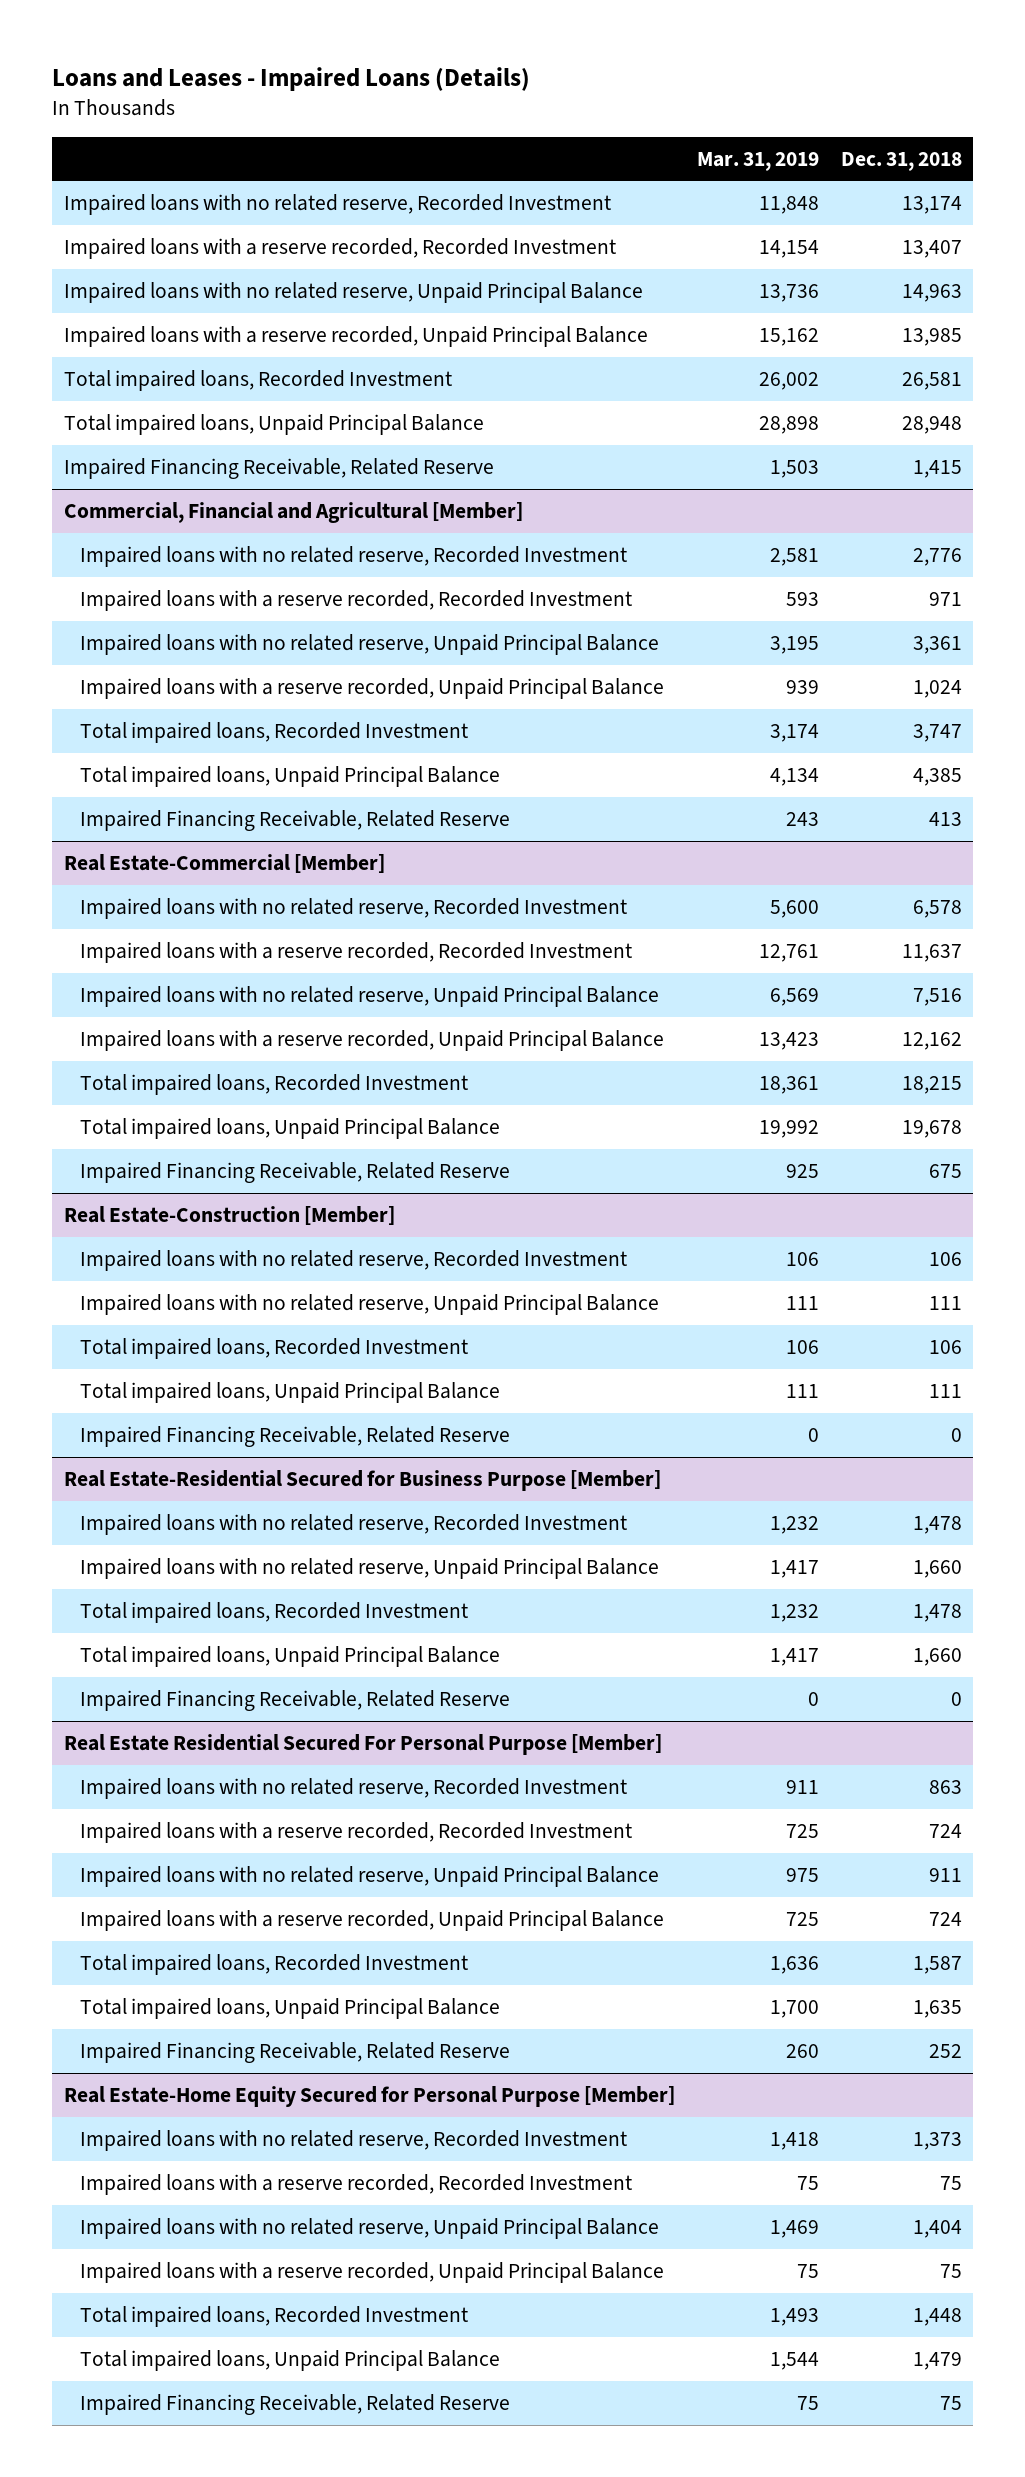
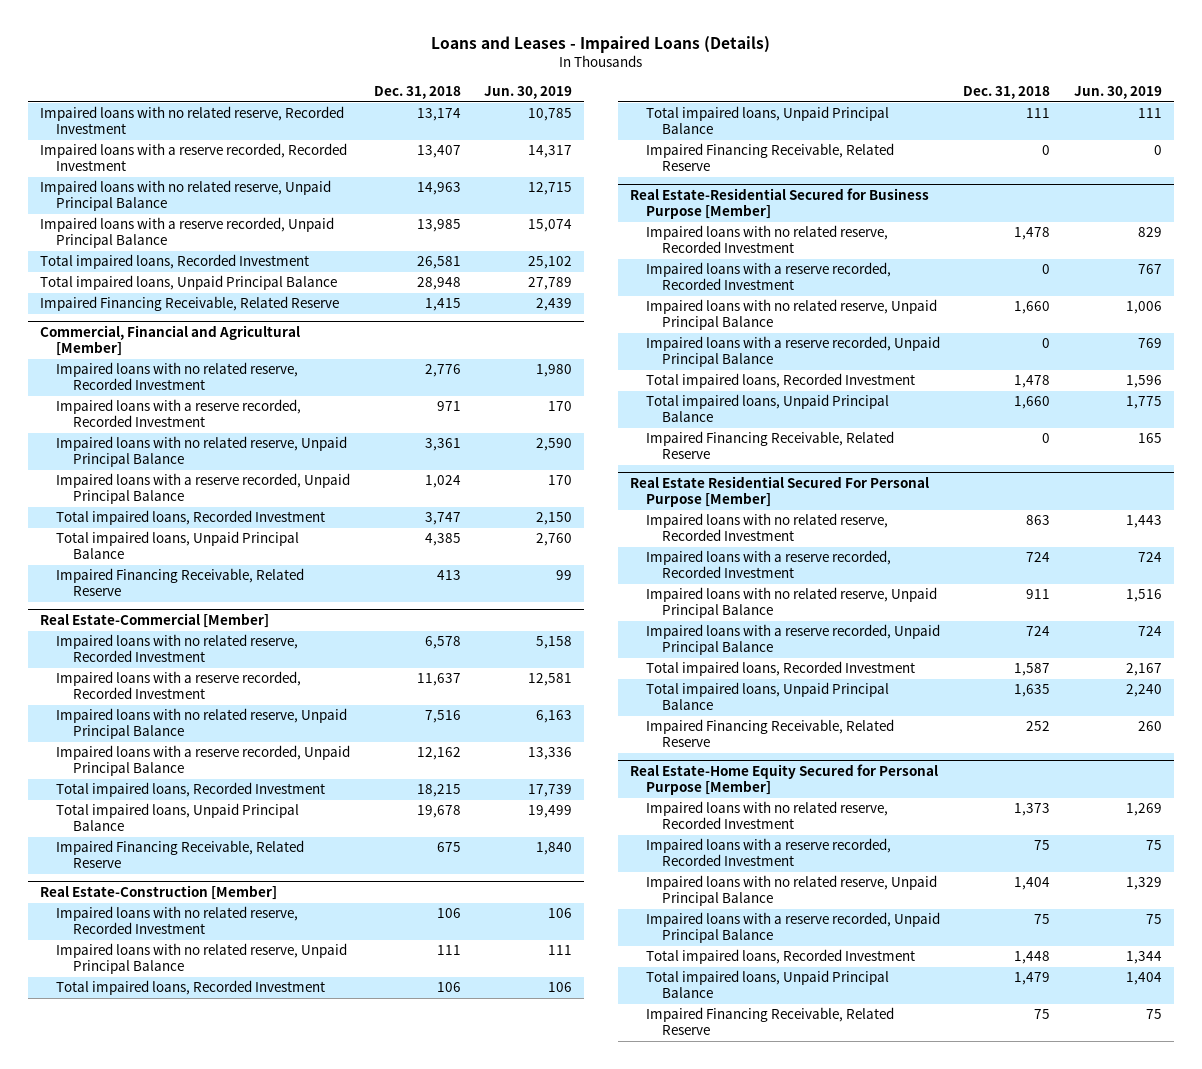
- | Mar. 31, 2019 | Dec. 31, 2018
+ | Dec. 31, 2018 | Jun. 30, 2019
@ Real Estate-Residential Secured for Business Purpose [Member]
+ Impaired loans with a reserve recorded, Recorded Investment | 0 | 767
+ Impaired loans with a reserve recorded, Unpaid Principal Balance | 0 | 769

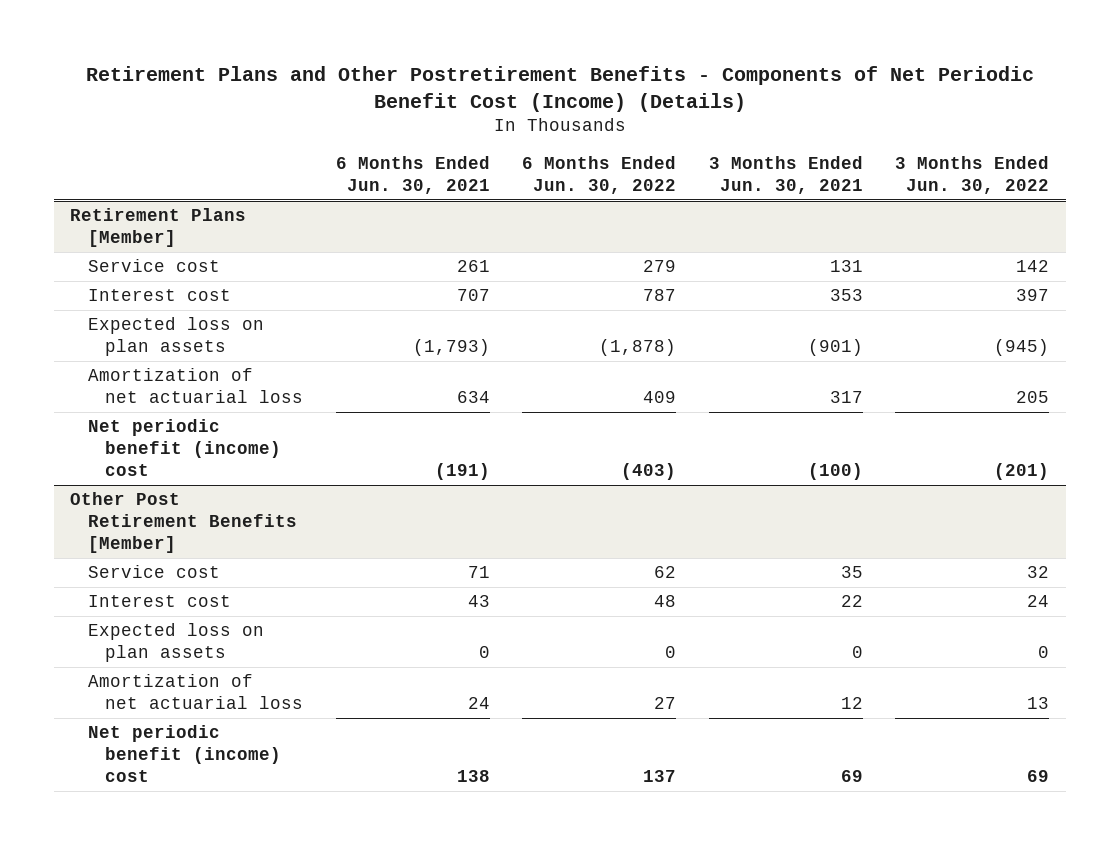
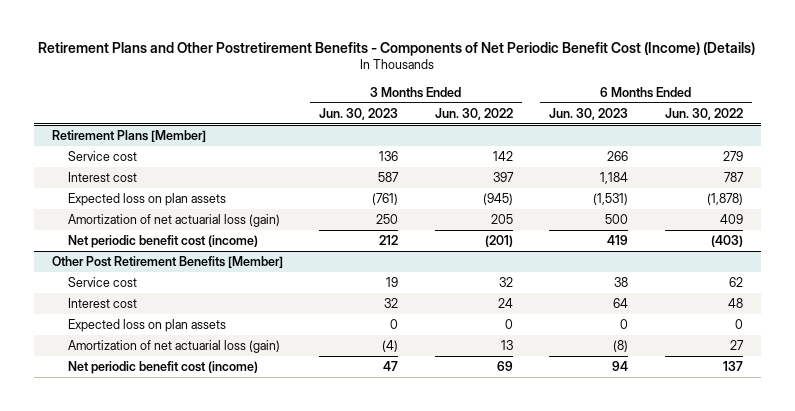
- | 6 Months Ended Jun. 30, 2021 | 6 Months Ended Jun. 30, 2022 | 3 Months Ended Jun. 30, 2021 | 3 Months Ended Jun. 30, 2022
+ | 3 Months Ended Jun. 30, 2023 | 3 Months Ended Jun. 30, 2022 | 6 Months Ended Jun. 30, 2023 | 6 Months Ended Jun. 30, 2022
@ Retirement Plans [Member]
- Amortization of net actuarial loss | 634 | 409 | 317 | 205
- Net periodic benefit (income) cost | (191) | (403) | (100) | (201)
+ Amortization of net actuarial loss (gain) | 250 | 205 | 500 | 409
+ Net periodic benefit cost (income) | 212 | (201) | 419 | (403)
@ Other Post Retirement Benefits [Member]
- Amortization of net actuarial loss | 24 | 27 | 12 | 13
- Net periodic benefit (income) cost | 138 | 137 | 69 | 69
+ Amortization of net actuarial loss (gain) | (4) | 13 | (8) | 27
+ Net periodic benefit cost (income) | 47 | 69 | 94 | 137

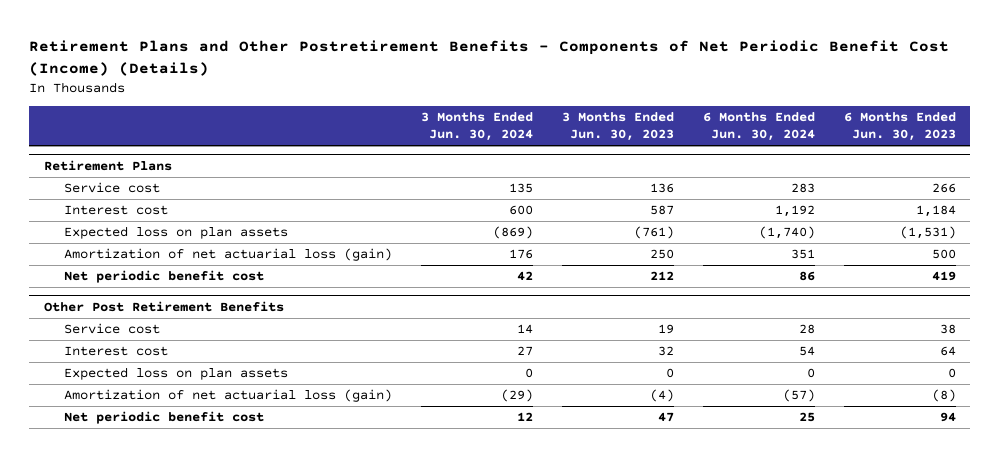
- | 3 Months Ended Jun. 30, 2023 | 3 Months Ended Jun. 30, 2022 | 6 Months Ended Jun. 30, 2023 | 6 Months Ended Jun. 30, 2022
+ | 3 Months Ended Jun. 30, 2024 | 3 Months Ended Jun. 30, 2023 | 6 Months Ended Jun. 30, 2024 | 6 Months Ended Jun. 30, 2023
- Retirement Plans [Member]
+ Retirement Plans
- Net periodic benefit cost (income) | 212 | (201) | 419 | (403)
- Other Post Retirement Benefits [Member]
+ Net periodic benefit cost | 42 | 212 | 86 | 419
+ Other Post Retirement Benefits
- Net periodic benefit cost (income) | 47 | 69 | 94 | 137
+ Net periodic benefit cost | 12 | 47 | 25 | 94

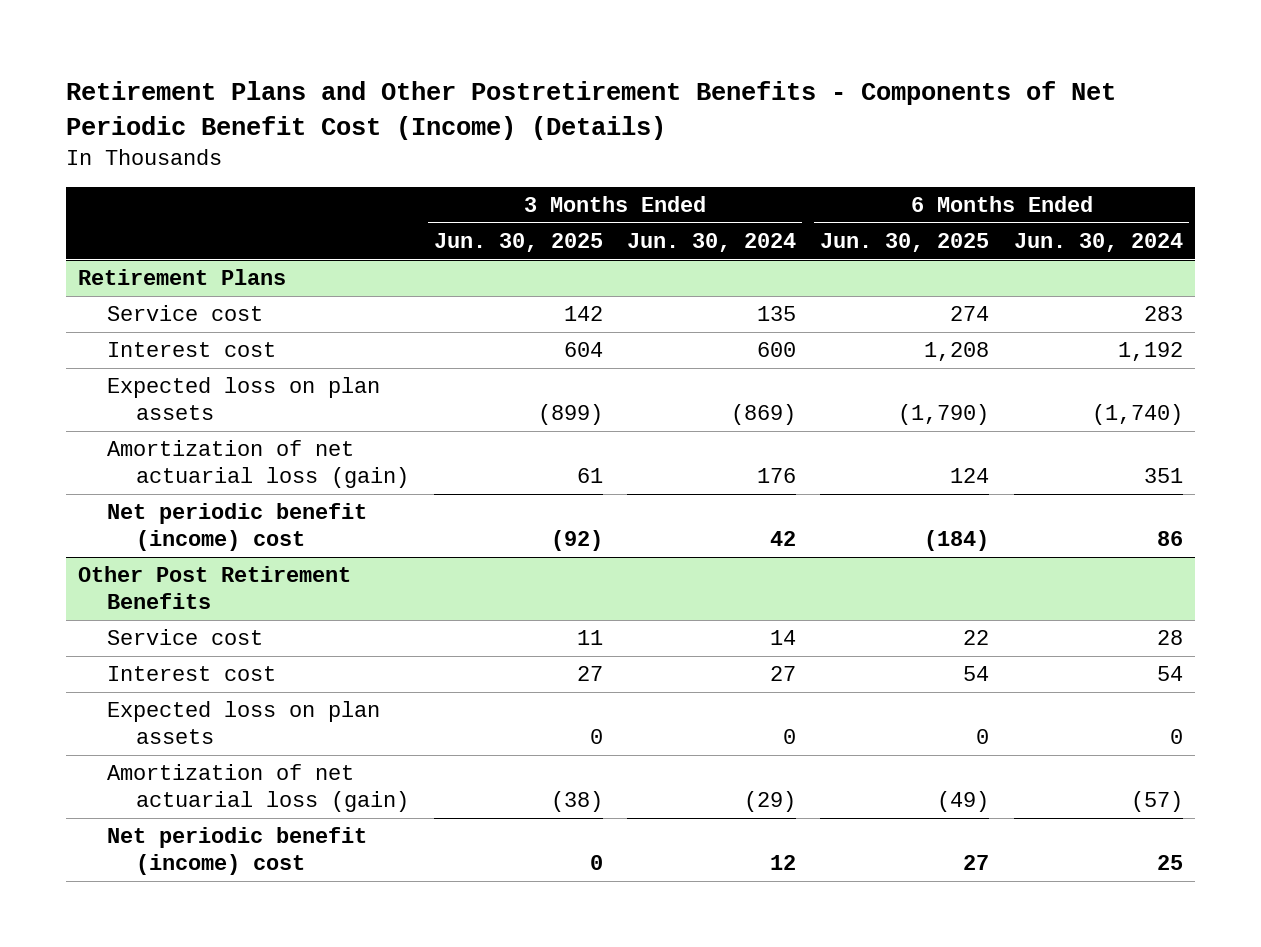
- | 3 Months Ended Jun. 30, 2024 | 3 Months Ended Jun. 30, 2023 | 6 Months Ended Jun. 30, 2024 | 6 Months Ended Jun. 30, 2023
+ | 3 Months Ended Jun. 30, 2025 | 3 Months Ended Jun. 30, 2024 | 6 Months Ended Jun. 30, 2025 | 6 Months Ended Jun. 30, 2024
@ Retirement Plans
- Net periodic benefit cost | 42 | 212 | 86 | 419
+ Net periodic benefit (income) cost | (92) | 42 | (184) | 86
@ Other Post Retirement Benefits
- Net periodic benefit cost | 12 | 47 | 25 | 94
+ Net periodic benefit (income) cost | 0 | 12 | 27 | 25

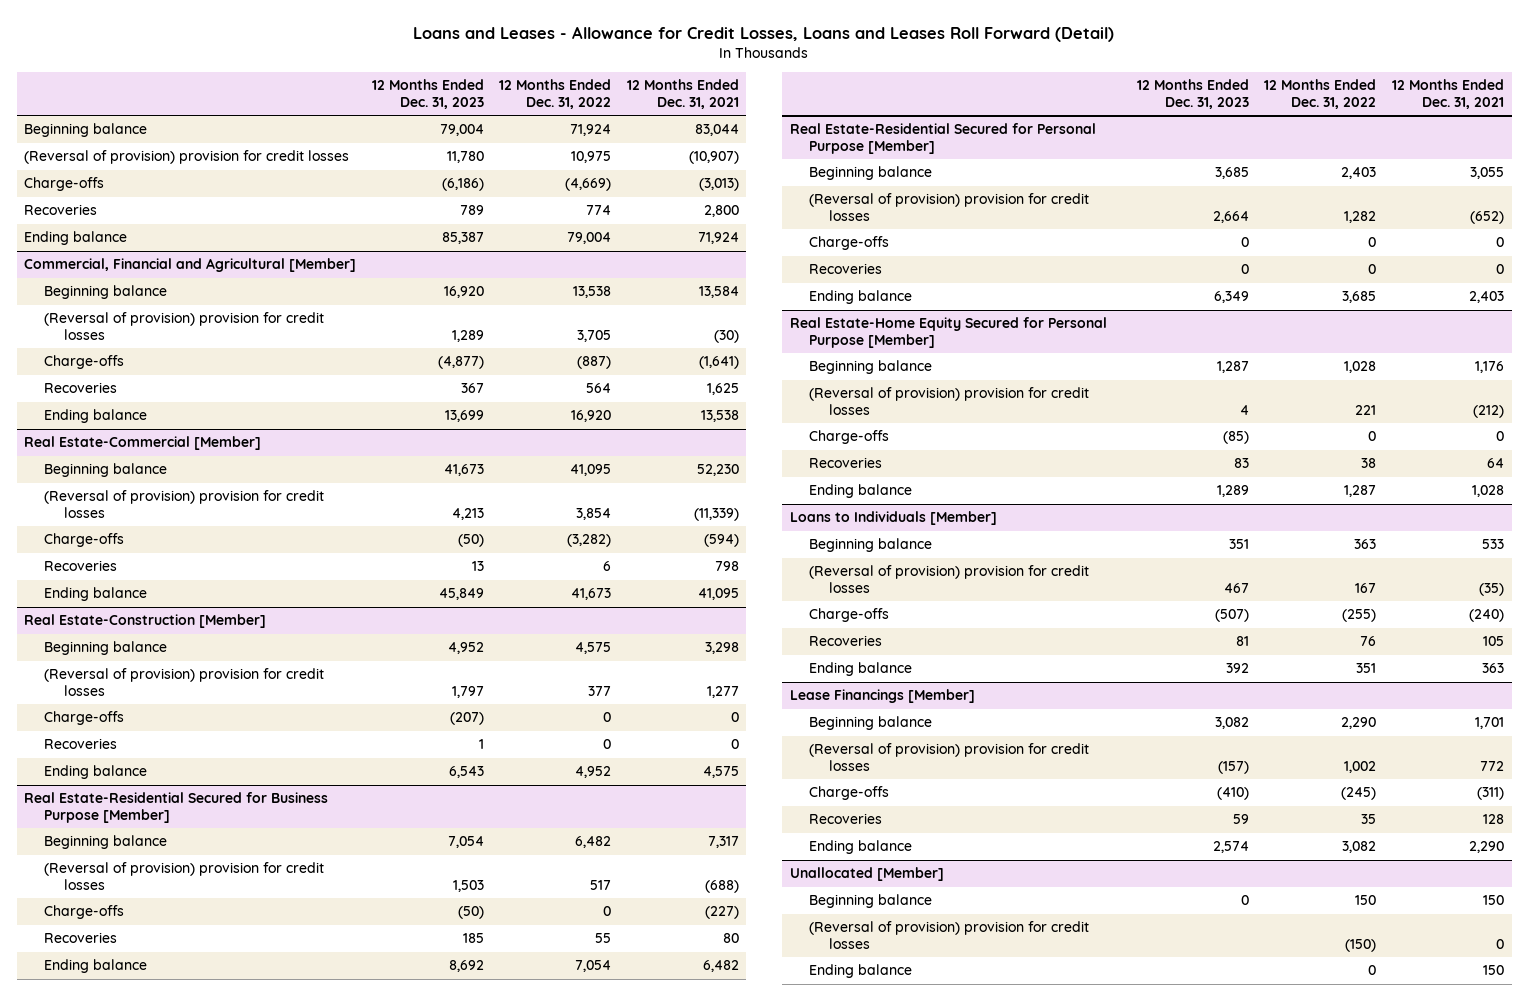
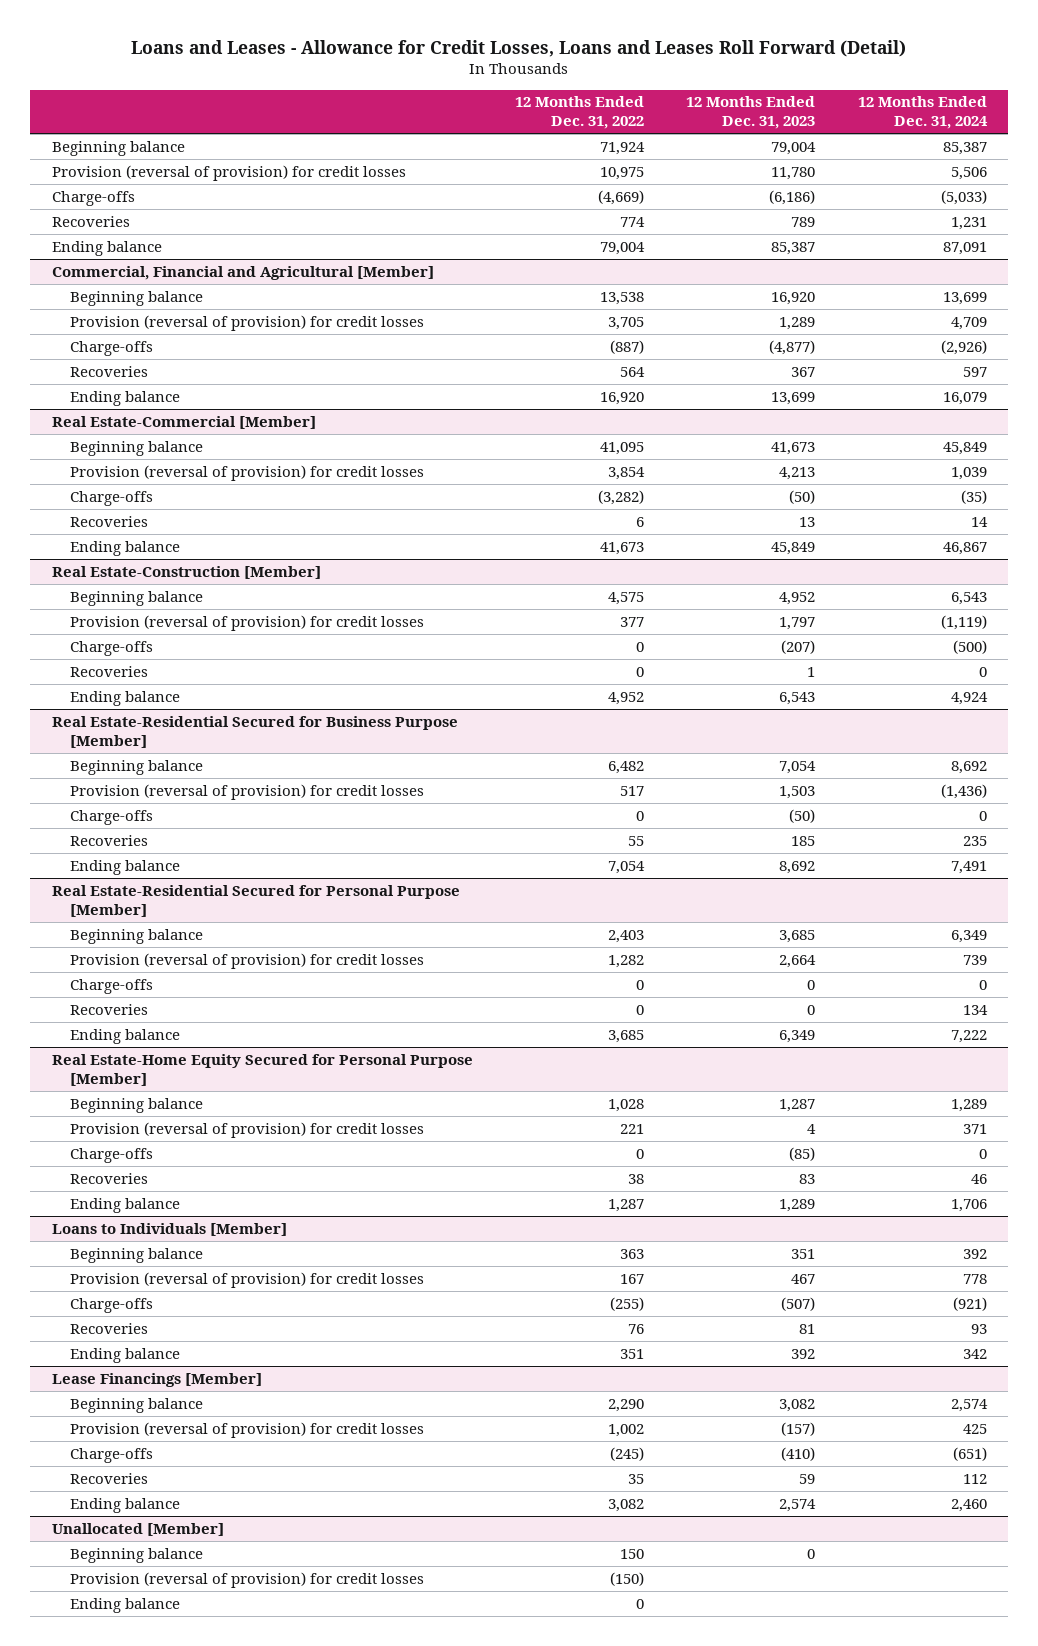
- | 12 Months Ended Dec. 31, 2023 | 12 Months Ended Dec. 31, 2022 | 12 Months Ended Dec. 31, 2021
+ | 12 Months Ended Dec. 31, 2022 | 12 Months Ended Dec. 31, 2023 | 12 Months Ended Dec. 31, 2024
- (Reversal of provision) provision for credit losses | 11,780 | 10,975 | (10,907)
+ Provision (reversal of provision) for credit losses | 10,975 | 11,780 | 5,506
@ Commercial, Financial and Agricultural [Member]
- (Reversal of provision) provision for credit losses | 1,289 | 3,705 | (30)
+ Provision (reversal of provision) for credit losses | 3,705 | 1,289 | 4,709
@ Real Estate-Commercial [Member]
- (Reversal of provision) provision for credit losses | 4,213 | 3,854 | (11,339)
+ Provision (reversal of provision) for credit losses | 3,854 | 4,213 | 1,039
@ Real Estate-Construction [Member]
- (Reversal of provision) provision for credit losses | 1,797 | 377 | 1,277
+ Provision (reversal of provision) for credit losses | 377 | 1,797 | (1,119)
@ Real Estate-Residential Secured for Business Purpose [Member]
- (Reversal of provision) provision for credit losses | 1,503 | 517 | (688)
+ Provision (reversal of provision) for credit losses | 517 | 1,503 | (1,436)
@ Real Estate-Residential Secured for Personal Purpose [Member]
- (Reversal of provision) provision for credit losses | 2,664 | 1,282 | (652)
+ Provision (reversal of provision) for credit losses | 1,282 | 2,664 | 739
@ Real Estate-Home Equity Secured for Personal Purpose [Member]
- (Reversal of provision) provision for credit losses | 4 | 221 | (212)
+ Provision (reversal of provision) for credit losses | 221 | 4 | 371
@ Loans to Individuals [Member]
- (Reversal of provision) provision for credit losses | 467 | 167 | (35)
+ Provision (reversal of provision) for credit losses | 167 | 467 | 778
@ Lease Financings [Member]
- (Reversal of provision) provision for credit losses | (157) | 1,002 | 772
+ Provision (reversal of provision) for credit losses | 1,002 | (157) | 425
@ Unallocated [Member]
- (Reversal of provision) provision for credit losses | | (150) | 0
+ Provision (reversal of provision) for credit losses | (150) | |

